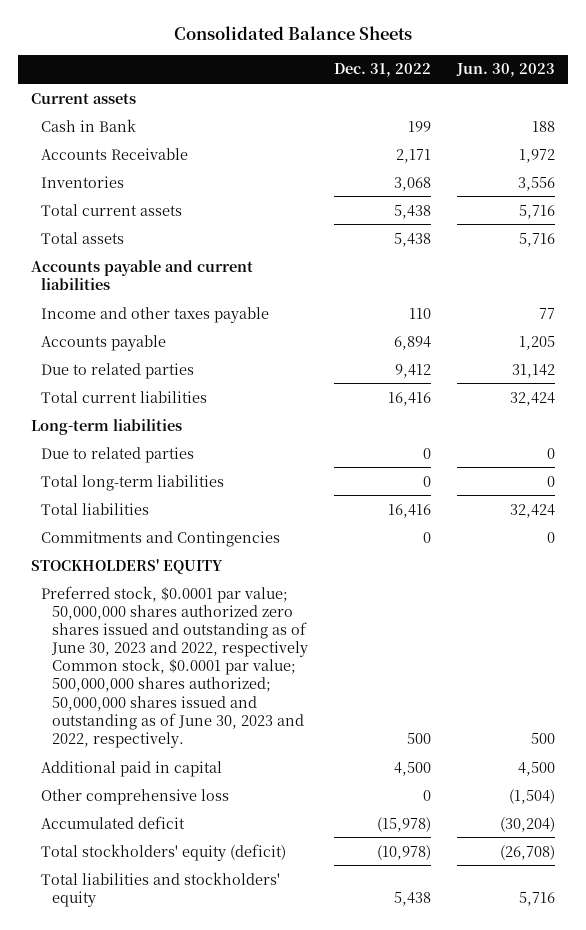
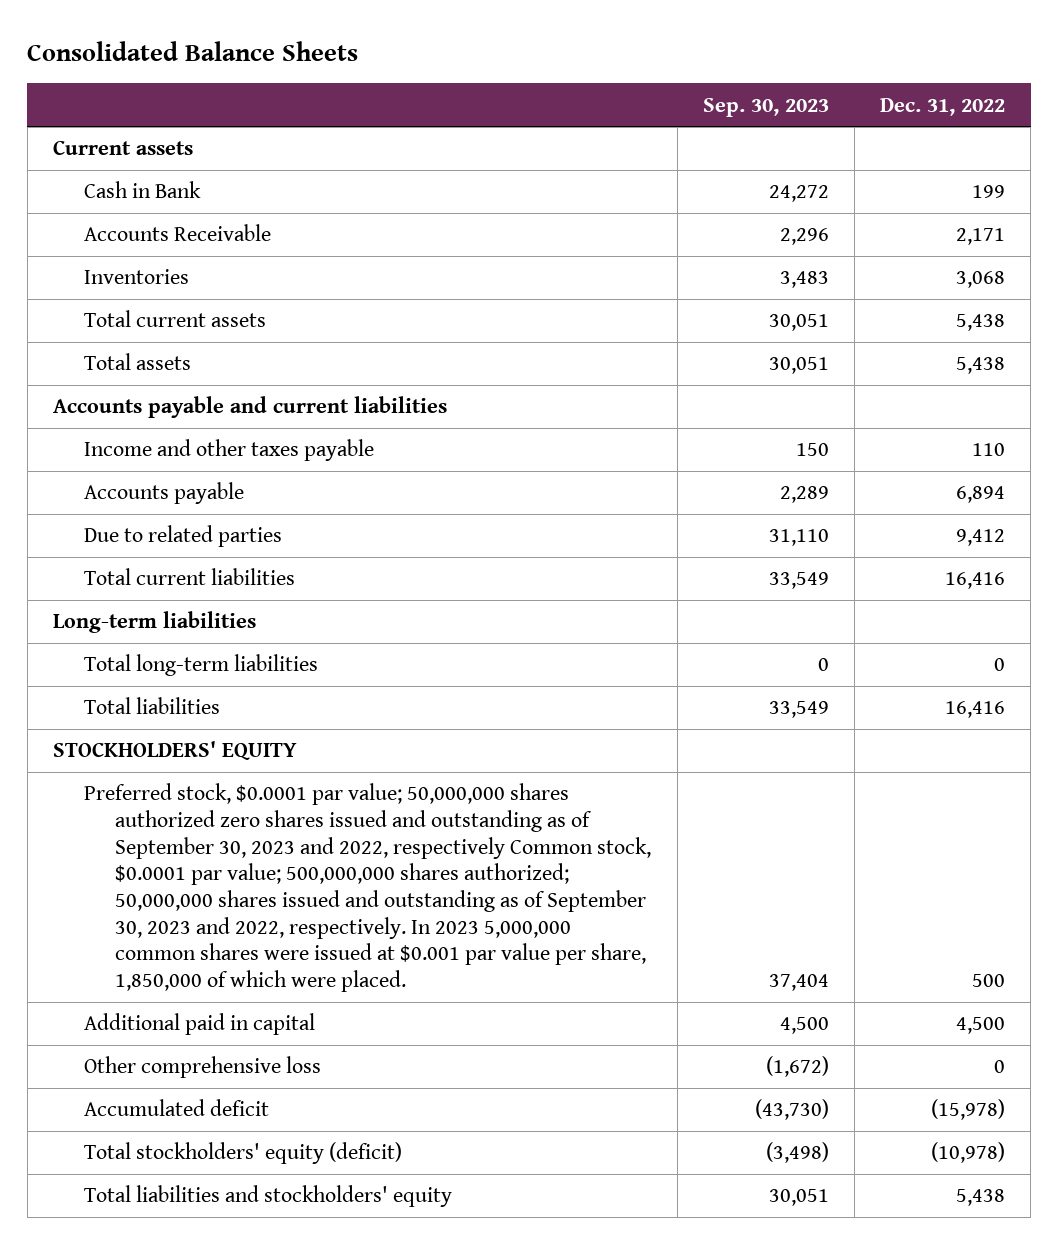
- | Dec. 31, 2022 | Jun. 30, 2023
+ | Sep. 30, 2023 | Dec. 31, 2022
- Due to related parties | 0 | 0
- Commitments and Contingencies | 0 | 0
- Preferred stock, $0.0001 par value; 50,000,000 shares authorized zero shares issued and outstanding as of June 30, 2023 and 2022, respectively Common stock, $0.0001 par value; 500,000,000 shares authorized; 50,000,000 shares issued and outstanding as of June 30, 2023 and 2022, respectively. | 500 | 500
+ Preferred stock, $0.0001 par value; 50,000,000 shares authorized zero shares issued and outstanding as of September 30, 2023 and 2022, respectively Common stock, $0.0001 par value; 500,000,000 shares authorized; 50,000,000 shares issued and outstanding as of September 30, 2023 and 2022, respectively. In 2023 5,000,000 common shares were issued at $0.001 par value per share, 1,850,000 of which were placed. | 37,404 | 500

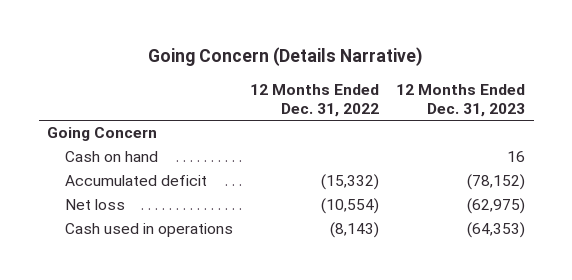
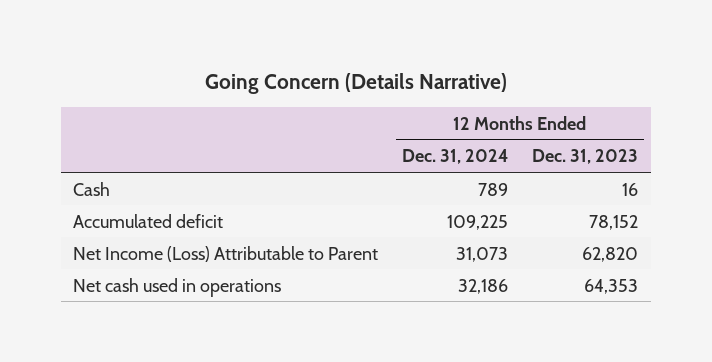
- | 12 Months Ended Dec. 31, 2022 | 12 Months Ended Dec. 31, 2023
+ | 12 Months Ended Dec. 31, 2024 | 12 Months Ended Dec. 31, 2023
- Going Concern
- Cash on hand | | 16
- Accumulated deficit | (15,332) | (78,152)
- Net loss | (10,554) | (62,975)
- Cash used in operations | (8,143) | (64,353)
+ Cash | 789 | 16
+ Accumulated deficit | 109,225 | 78,152
+ Net Income (Loss) Attributable to Parent | 31,073 | 62,820
+ Net cash used in operations | 32,186 | 64,353

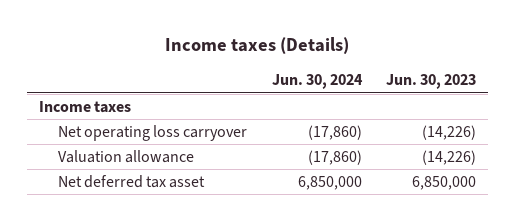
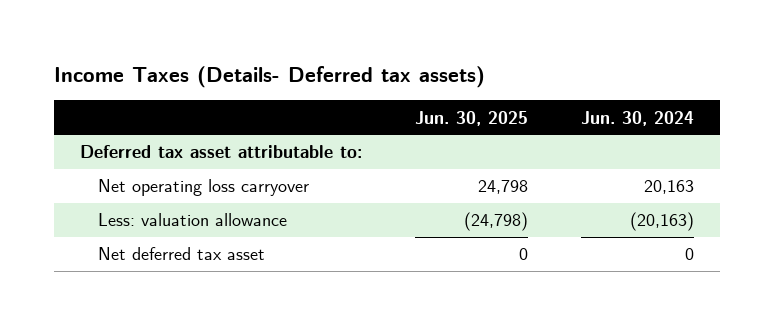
- Income taxes (Details)
+ Income Taxes (Details- Deferred tax assets)
- | Jun. 30, 2024 | Jun. 30, 2023
+ | Jun. 30, 2025 | Jun. 30, 2024
- Income taxes
- Net operating loss carryover | (17,860) | (14,226)
- Valuation allowance | (17,860) | (14,226)
- Net deferred tax asset | 6,850,000 | 6,850,000
+ Deferred tax asset attributable to:
+ Net operating loss carryover | 24,798 | 20,163
+ Less: valuation allowance | (24,798) | (20,163)
+ Net deferred tax asset | 0 | 0

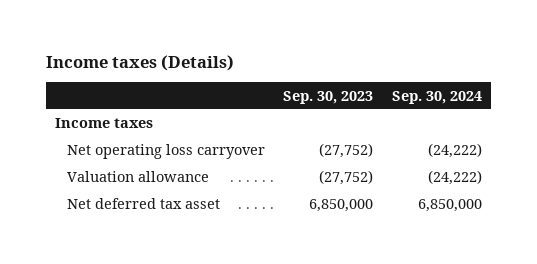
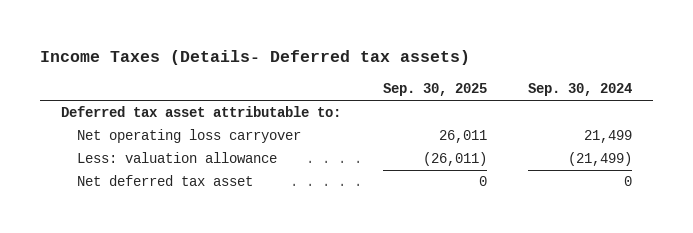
- Income taxes (Details)
+ Income Taxes (Details- Deferred tax assets)
- | Sep. 30, 2023 | Sep. 30, 2024
+ | Sep. 30, 2025 | Sep. 30, 2024
- Income taxes
- Net operating loss carryover | (27,752) | (24,222)
- Valuation allowance | (27,752) | (24,222)
- Net deferred tax asset | 6,850,000 | 6,850,000
+ Deferred tax asset attributable to:
+ Net operating loss carryover | 26,011 | 21,499
+ Less: valuation allowance | (26,011) | (21,499)
+ Net deferred tax asset | 0 | 0

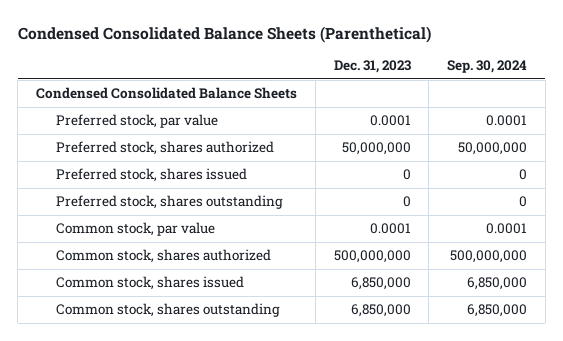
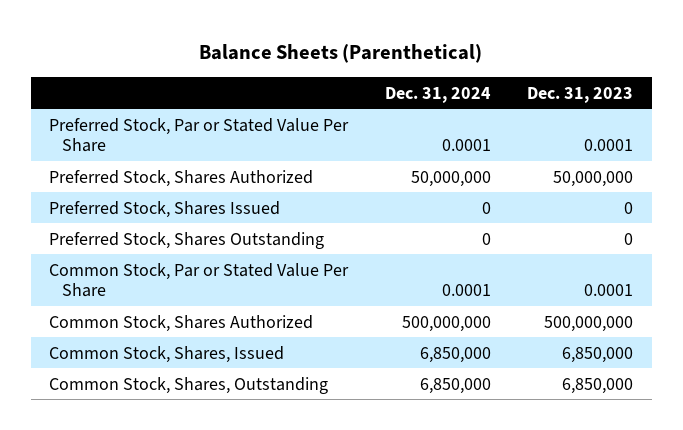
- Condensed Consolidated Balance Sheets (Parenthetical)
+ Balance Sheets (Parenthetical)
- | Dec. 31, 2023 | Sep. 30, 2024
+ | Dec. 31, 2024 | Dec. 31, 2023
- Condensed Consolidated Balance Sheets
- Preferred stock, par value | 0.0001 | 0.0001
- Preferred stock, shares authorized | 50,000,000 | 50,000,000
- Preferred stock, shares issued | 0 | 0
- Preferred stock, shares outstanding | 0 | 0
- Common stock, par value | 0.0001 | 0.0001
- Common stock, shares authorized | 500,000,000 | 500,000,000
- Common stock, shares issued | 6,850,000 | 6,850,000
- Common stock, shares outstanding | 6,850,000 | 6,850,000
+ Preferred Stock, Par or Stated Value Per Share | 0.0001 | 0.0001
+ Preferred Stock, Shares Authorized | 50,000,000 | 50,000,000
+ Preferred Stock, Shares Issued | 0 | 0
+ Preferred Stock, Shares Outstanding | 0 | 0
+ Common Stock, Par or Stated Value Per Share | 0.0001 | 0.0001
+ Common Stock, Shares Authorized | 500,000,000 | 500,000,000
+ Common Stock, Shares, Issued | 6,850,000 | 6,850,000
+ Common Stock, Shares, Outstanding | 6,850,000 | 6,850,000

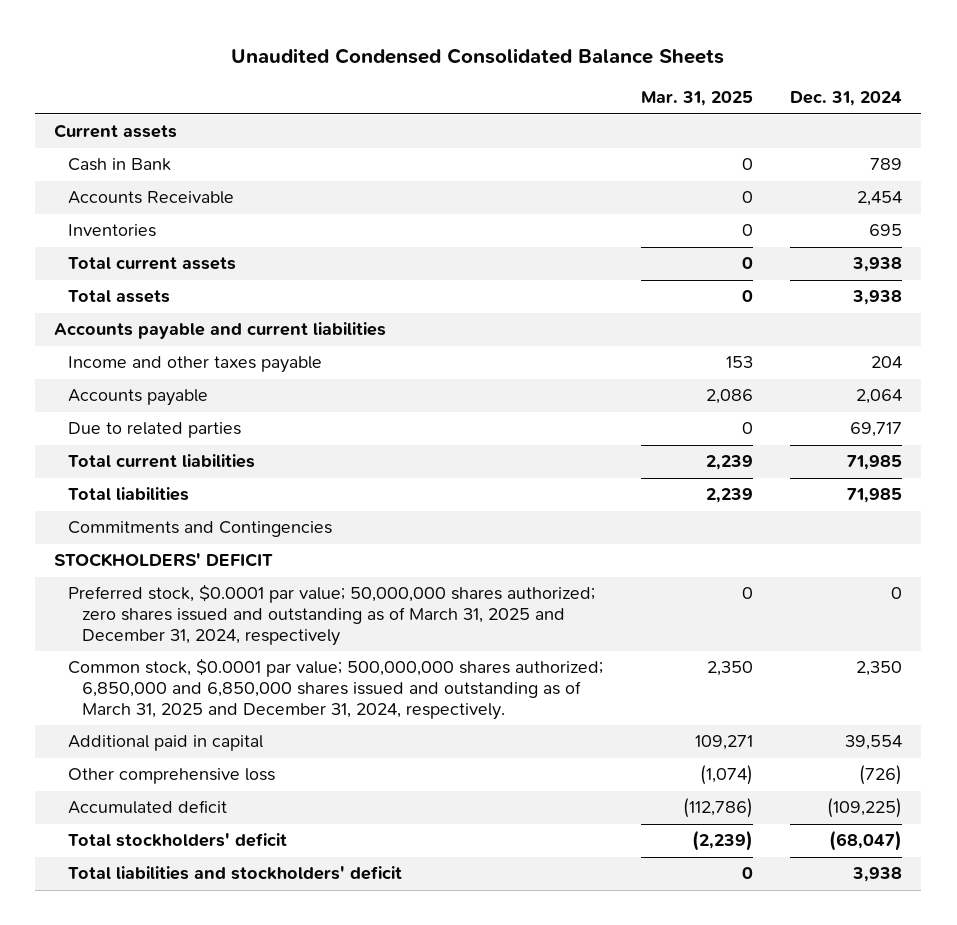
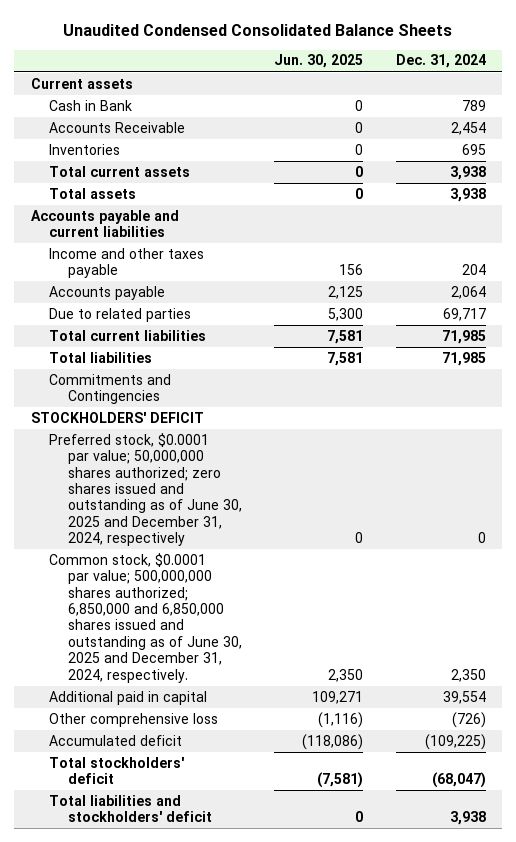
- | Mar. 31, 2025 | Dec. 31, 2024
+ | Jun. 30, 2025 | Dec. 31, 2024
- Preferred stock, $0.0001 par value; 50,000,000 shares authorized; zero shares issued and outstanding as of March 31, 2025 and December 31, 2024, respectively | 0 | 0
- Common stock, $0.0001 par value; 500,000,000 shares authorized; 6,850,000 and 6,850,000 shares issued and outstanding as of March 31, 2025 and December 31, 2024, respectively. | 2,350 | 2,350
+ Preferred stock, $0.0001 par value; 50,000,000 shares authorized; zero shares issued and outstanding as of June 30, 2025 and December 31, 2024, respectively | 0 | 0
+ Common stock, $0.0001 par value; 500,000,000 shares authorized; 6,850,000 and 6,850,000 shares issued and outstanding as of June 30, 2025 and December 31, 2024, respectively. | 2,350 | 2,350

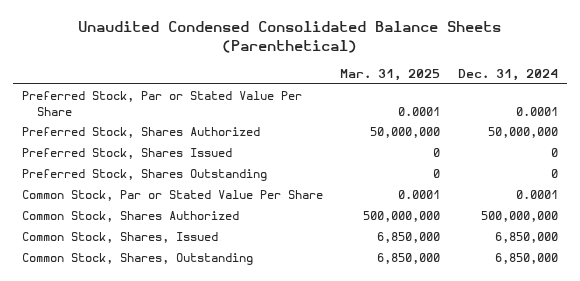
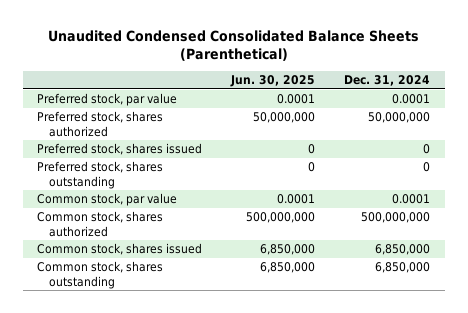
- | Mar. 31, 2025 | Dec. 31, 2024
+ | Jun. 30, 2025 | Dec. 31, 2024
- Preferred Stock, Par or Stated Value Per Share | 0.0001 | 0.0001
- Preferred Stock, Shares Authorized | 50,000,000 | 50,000,000
- Preferred Stock, Shares Issued | 0 | 0
- Preferred Stock, Shares Outstanding | 0 | 0
- Common Stock, Par or Stated Value Per Share | 0.0001 | 0.0001
- Common Stock, Shares Authorized | 500,000,000 | 500,000,000
- Common Stock, Shares, Issued | 6,850,000 | 6,850,000
- Common Stock, Shares, Outstanding | 6,850,000 | 6,850,000
+ Preferred stock, par value | 0.0001 | 0.0001
+ Preferred stock, shares authorized | 50,000,000 | 50,000,000
+ Preferred stock, shares issued | 0 | 0
+ Preferred stock, shares outstanding | 0 | 0
+ Common stock, par value | 0.0001 | 0.0001
+ Common stock, shares authorized | 500,000,000 | 500,000,000
+ Common stock, shares issued | 6,850,000 | 6,850,000
+ Common stock, shares outstanding | 6,850,000 | 6,850,000

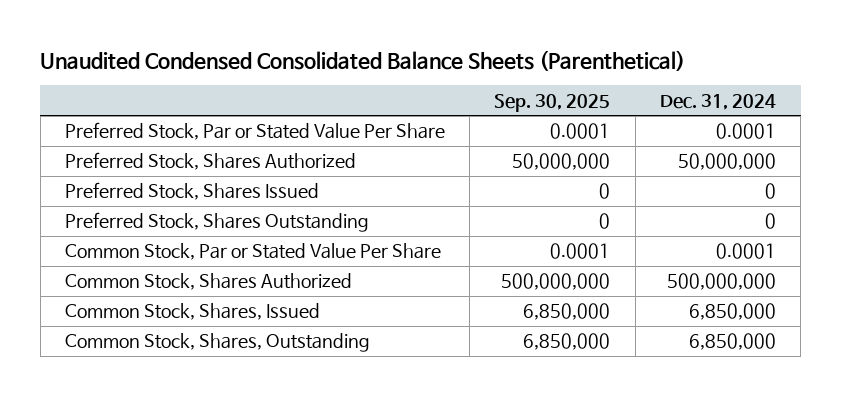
- | Jun. 30, 2025 | Dec. 31, 2024
+ | Sep. 30, 2025 | Dec. 31, 2024
- Preferred stock, par value | 0.0001 | 0.0001
- Preferred stock, shares authorized | 50,000,000 | 50,000,000
- Preferred stock, shares issued | 0 | 0
- Preferred stock, shares outstanding | 0 | 0
- Common stock, par value | 0.0001 | 0.0001
- Common stock, shares authorized | 500,000,000 | 500,000,000
- Common stock, shares issued | 6,850,000 | 6,850,000
- Common stock, shares outstanding | 6,850,000 | 6,850,000
+ Preferred Stock, Par or Stated Value Per Share | 0.0001 | 0.0001
+ Preferred Stock, Shares Authorized | 50,000,000 | 50,000,000
+ Preferred Stock, Shares Issued | 0 | 0
+ Preferred Stock, Shares Outstanding | 0 | 0
+ Common Stock, Par or Stated Value Per Share | 0.0001 | 0.0001
+ Common Stock, Shares Authorized | 500,000,000 | 500,000,000
+ Common Stock, Shares, Issued | 6,850,000 | 6,850,000
+ Common Stock, Shares, Outstanding | 6,850,000 | 6,850,000

